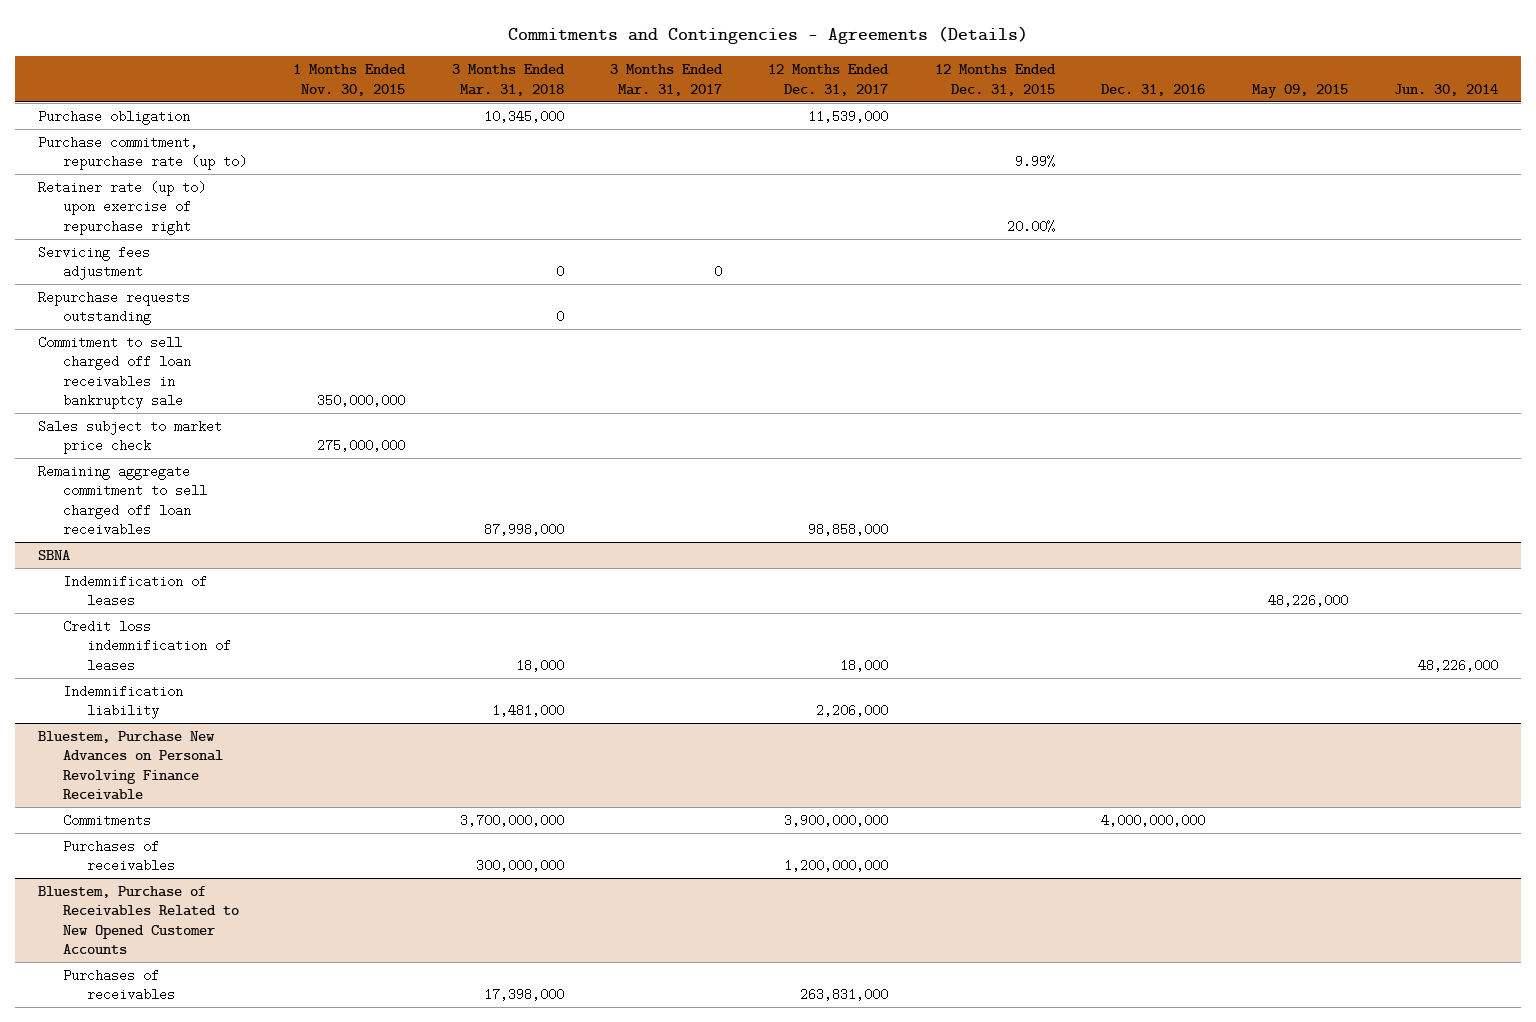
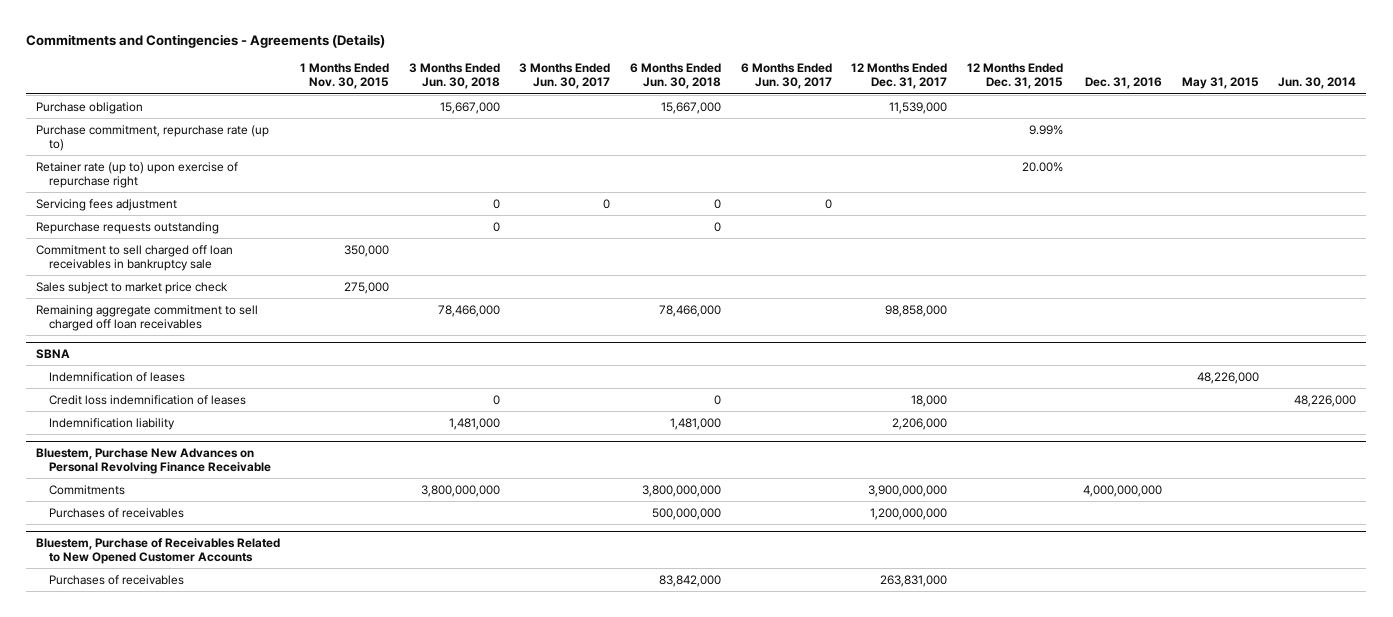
- | 1 Months Ended Nov. 30, 2015 | 3 Months Ended Mar. 31, 2018 | 3 Months Ended Mar. 31, 2017 | 12 Months Ended Dec. 31, 2017 | 12 Months Ended Dec. 31, 2015 | Dec. 31, 2016 | May 09, 2015 | Jun. 30, 2014
+ | 1 Months Ended Nov. 30, 2015 | 3 Months Ended Jun. 30, 2018 | 3 Months Ended Jun. 30, 2017 | 6 Months Ended Jun. 30, 2018 | 6 Months Ended Jun. 30, 2017 | 12 Months Ended Dec. 31, 2017 | 12 Months Ended Dec. 31, 2015 | Dec. 31, 2016 | May 31, 2015 | Jun. 30, 2014
- Commitment to sell charged off loan receivables in bankruptcy sale | 350,000,000 | | | | | | |
- Sales subject to market price check | 275,000,000 | | | | | | |
+ Commitment to sell charged off loan receivables in bankruptcy sale | 350,000 | | | | | | | | |
+ Sales subject to market price check | 275,000 | | | | | | | | |

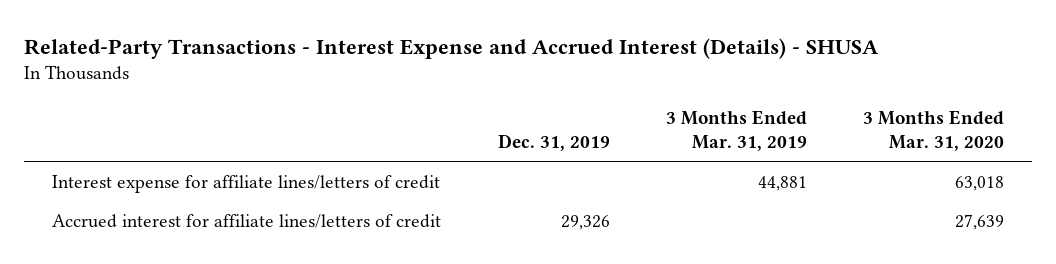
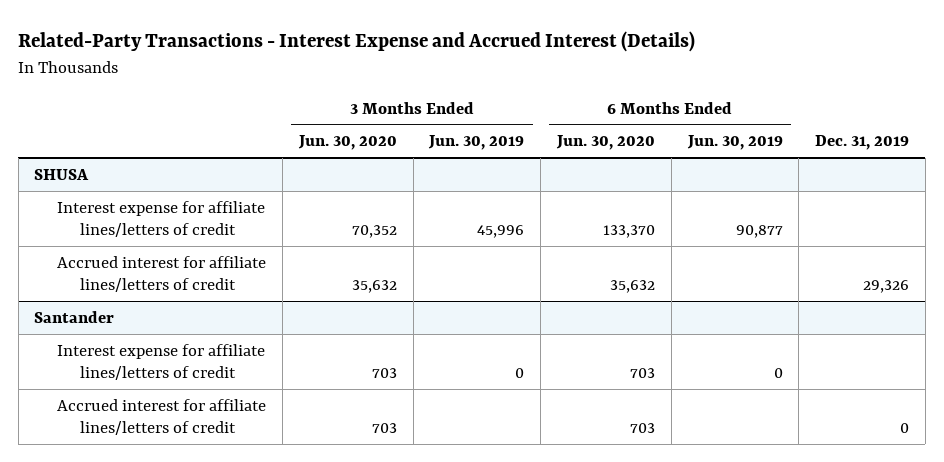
- Related-Party Transactions - Interest Expense and Accrued Interest (Details) - SHUSA
+ Related-Party Transactions - Interest Expense and Accrued Interest (Details)
- | Dec. 31, 2019 | 3 Months Ended Mar. 31, 2019 | 3 Months Ended Mar. 31, 2020
+ | 3 Months Ended Jun. 30, 2020 | 3 Months Ended Jun. 30, 2019 | 6 Months Ended Jun. 30, 2020 | 6 Months Ended Jun. 30, 2019 | Dec. 31, 2019
+ SHUSA
+ Santander
+ Interest expense for affiliate lines/letters of credit | 703 | 0 | 703 | 0 |
+ Accrued interest for affiliate lines/letters of credit | 703 | | 703 | | 0

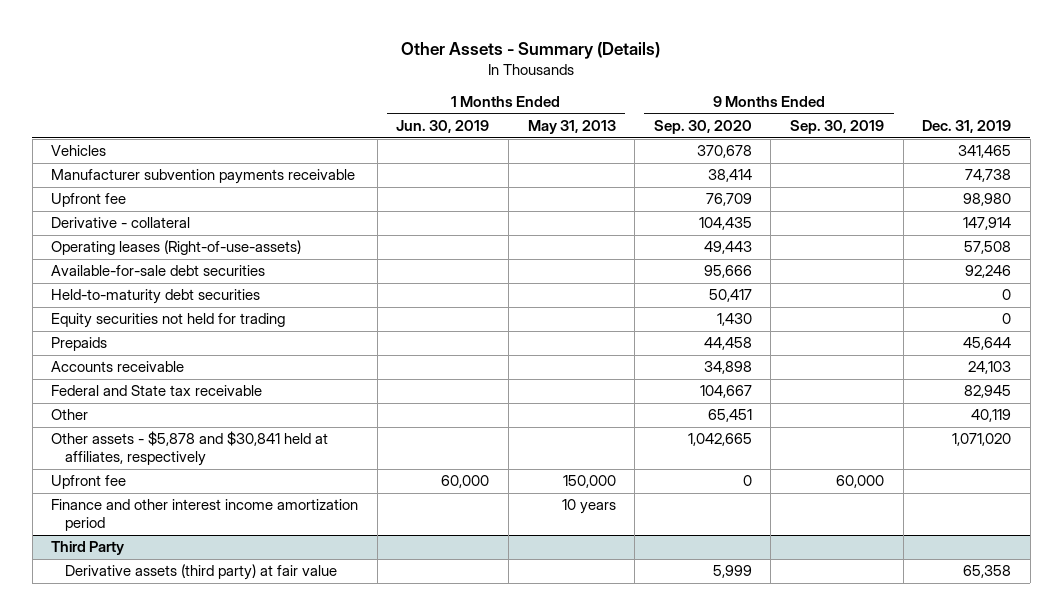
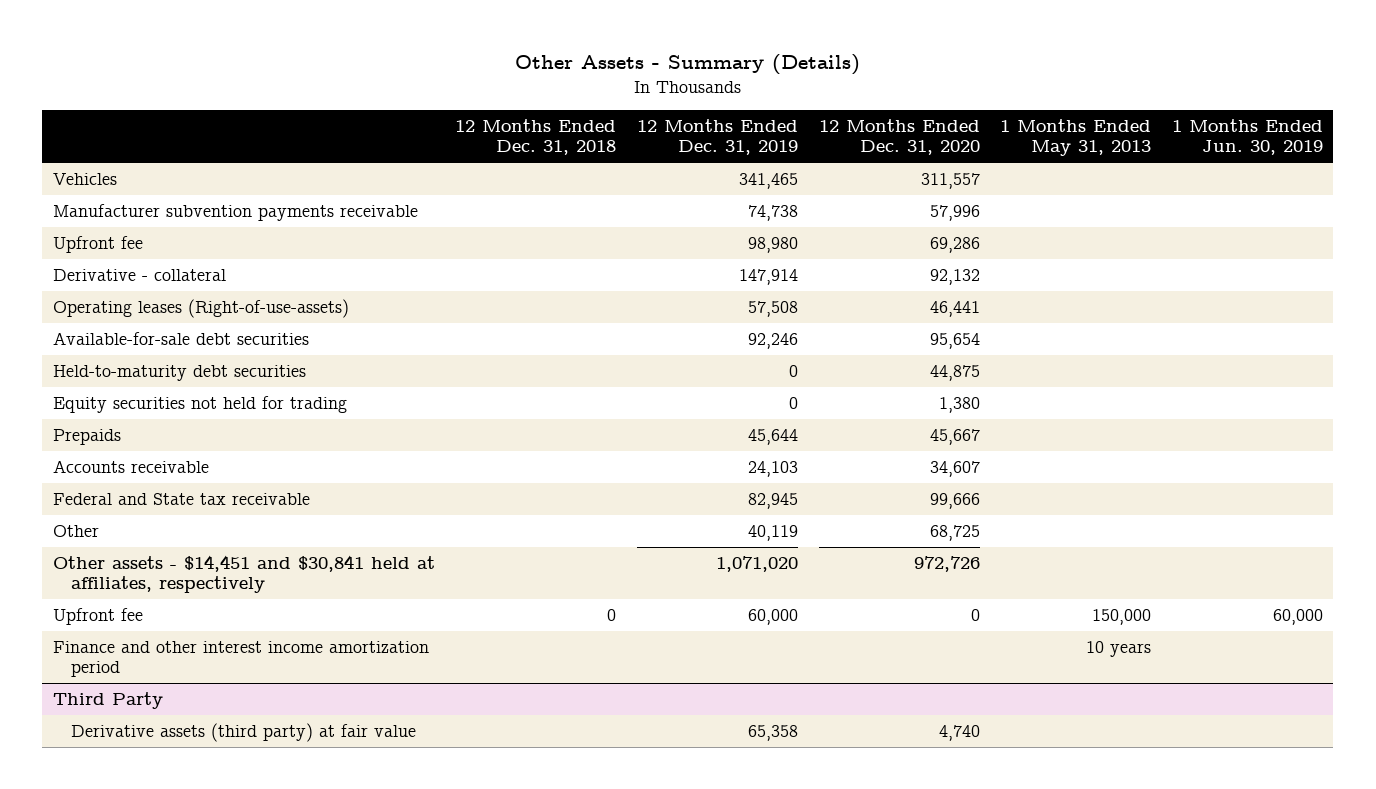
- | 1 Months Ended Jun. 30, 2019 | 1 Months Ended May 31, 2013 | 9 Months Ended Sep. 30, 2020 | 9 Months Ended Sep. 30, 2019 | Dec. 31, 2019
+ | 12 Months Ended Dec. 31, 2018 | 12 Months Ended Dec. 31, 2019 | 12 Months Ended Dec. 31, 2020 | 1 Months Ended May 31, 2013 | 1 Months Ended Jun. 30, 2019
- Other assets - $5,878 and $30,841 held at affiliates, respectively | | | 1,042,665 | | 1,071,020
+ Other assets - $14,451 and $30,841 held at affiliates, respectively | | 1,071,020 | 972,726 | |

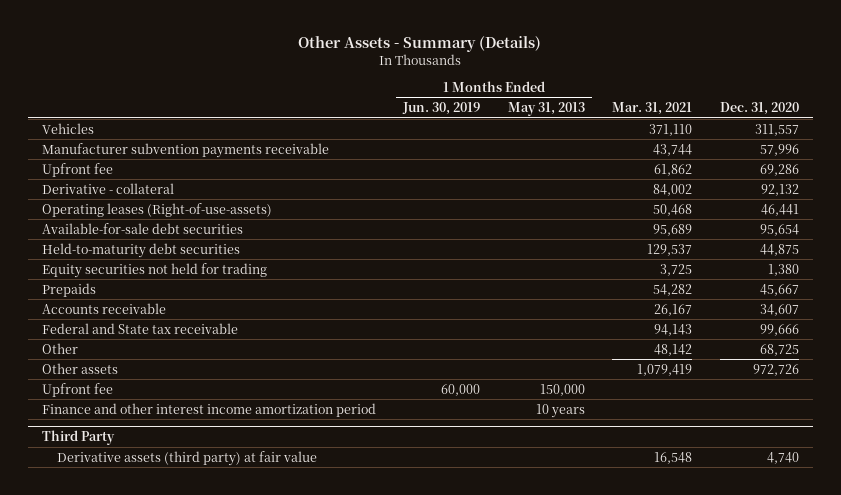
- | 12 Months Ended Dec. 31, 2018 | 12 Months Ended Dec. 31, 2019 | 12 Months Ended Dec. 31, 2020 | 1 Months Ended May 31, 2013 | 1 Months Ended Jun. 30, 2019
+ | 1 Months Ended Jun. 30, 2019 | 1 Months Ended May 31, 2013 | Mar. 31, 2021 | Dec. 31, 2020
- Other assets - $14,451 and $30,841 held at affiliates, respectively | | 1,071,020 | 972,726 | |
+ Other assets | | | 1,079,419 | 972,726

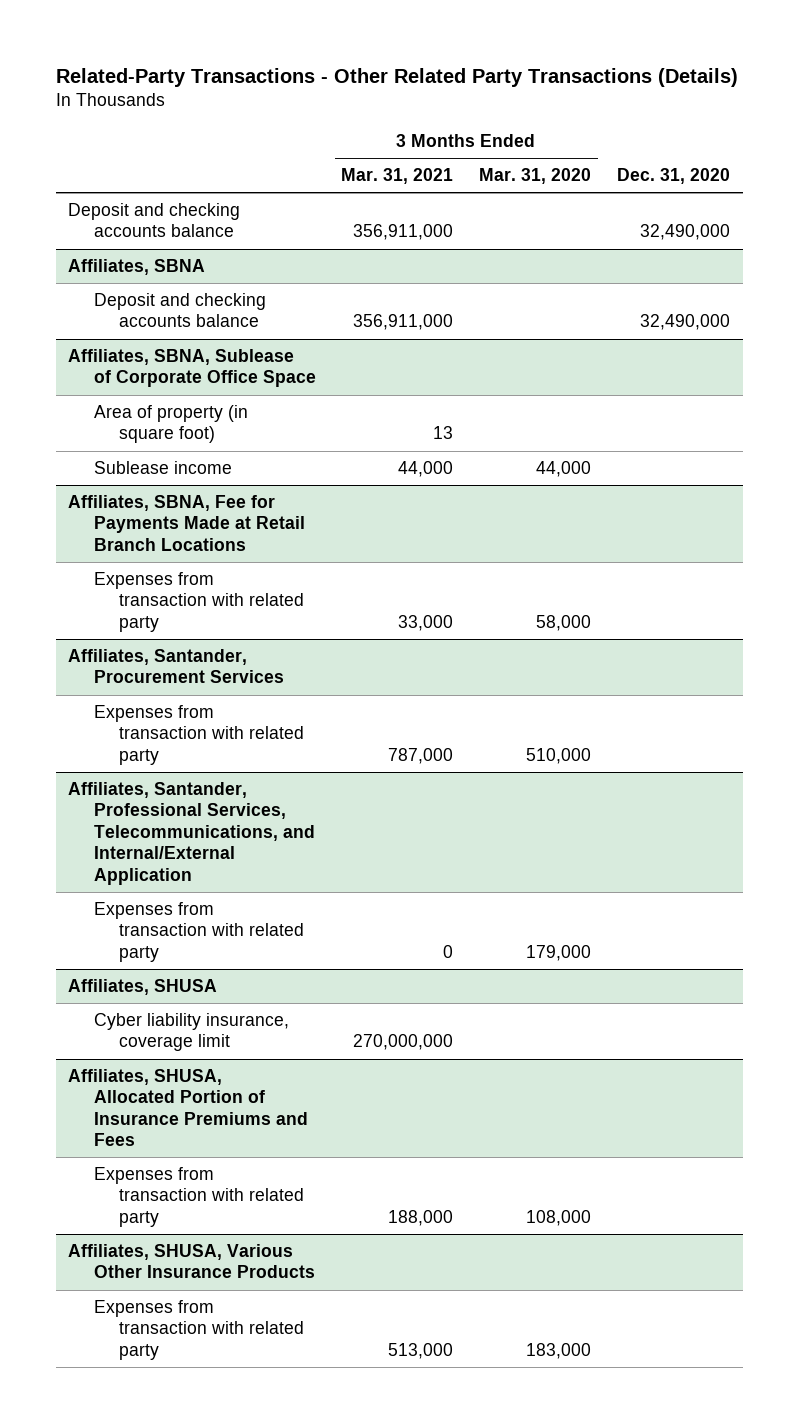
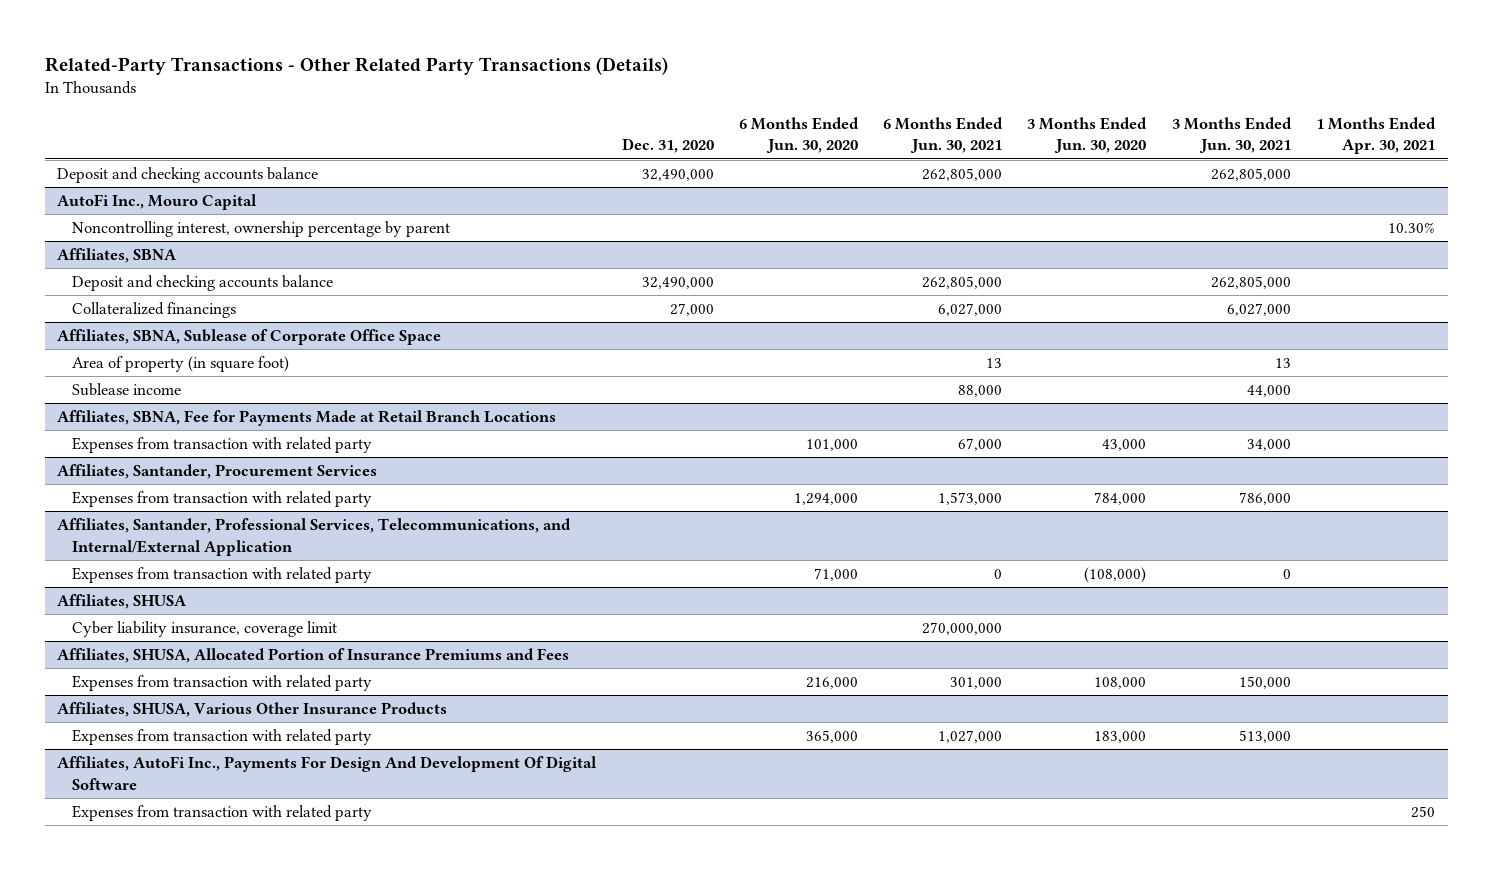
- | 3 Months Ended Mar. 31, 2021 | 3 Months Ended Mar. 31, 2020 | Dec. 31, 2020
+ | Dec. 31, 2020 | 6 Months Ended Jun. 30, 2020 | 6 Months Ended Jun. 30, 2021 | 3 Months Ended Jun. 30, 2020 | 3 Months Ended Jun. 30, 2021 | 1 Months Ended Apr. 30, 2021
+ AutoFi Inc., Mouro Capital
+ Noncontrolling interest, ownership percentage by parent | | | | | | 10.30%
@ Affiliates, SBNA
+ Collateralized financings | 27,000 | | 6,027,000 | | 6,027,000 |
+ Affiliates, AutoFi Inc., Payments For Design And Development Of Digital Software
+ Expenses from transaction with related party | | | | | | 250

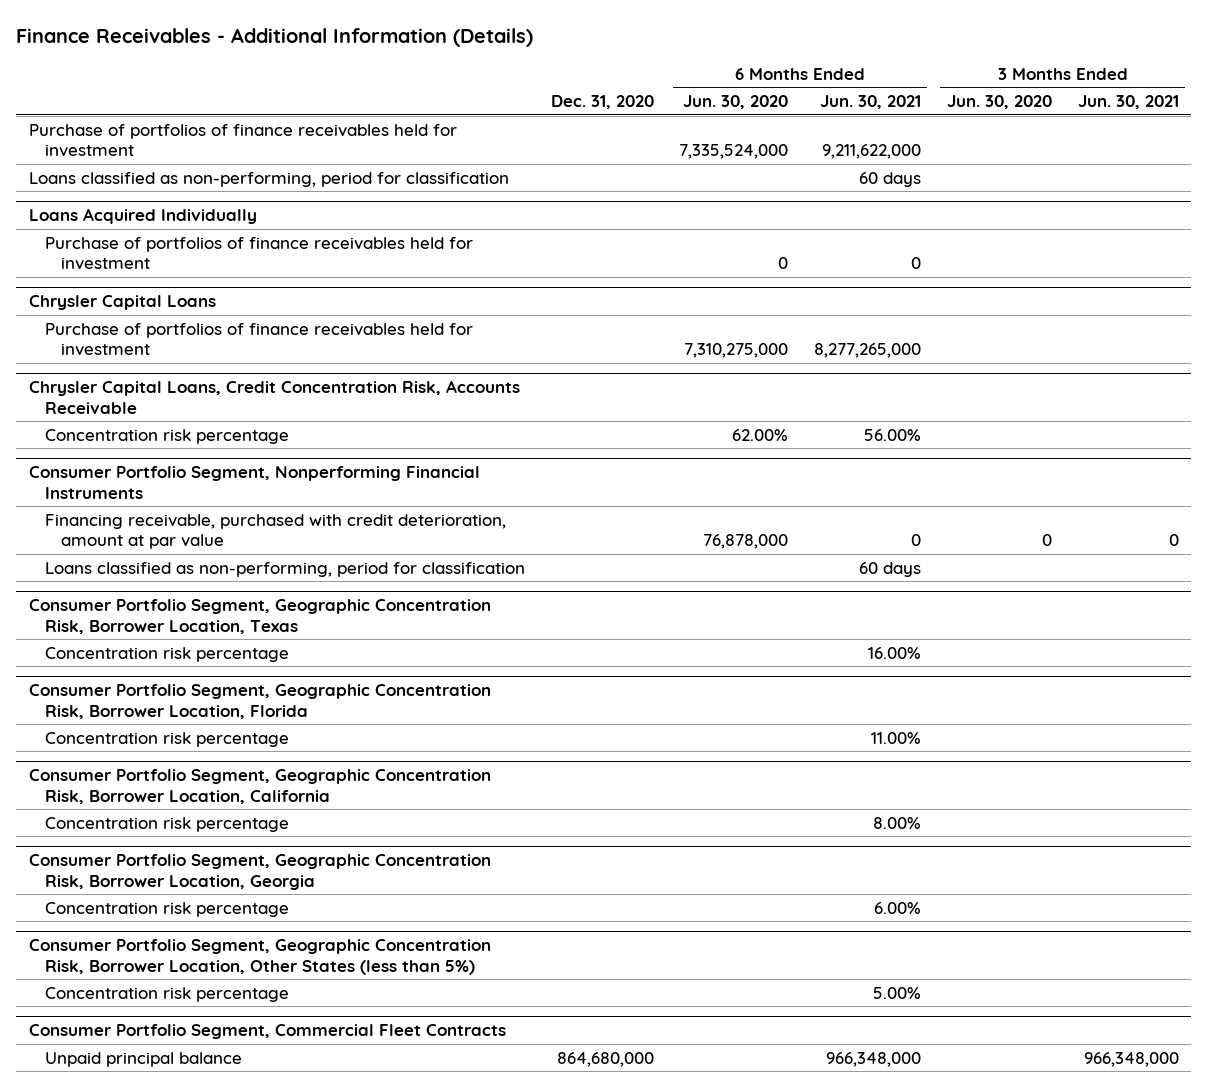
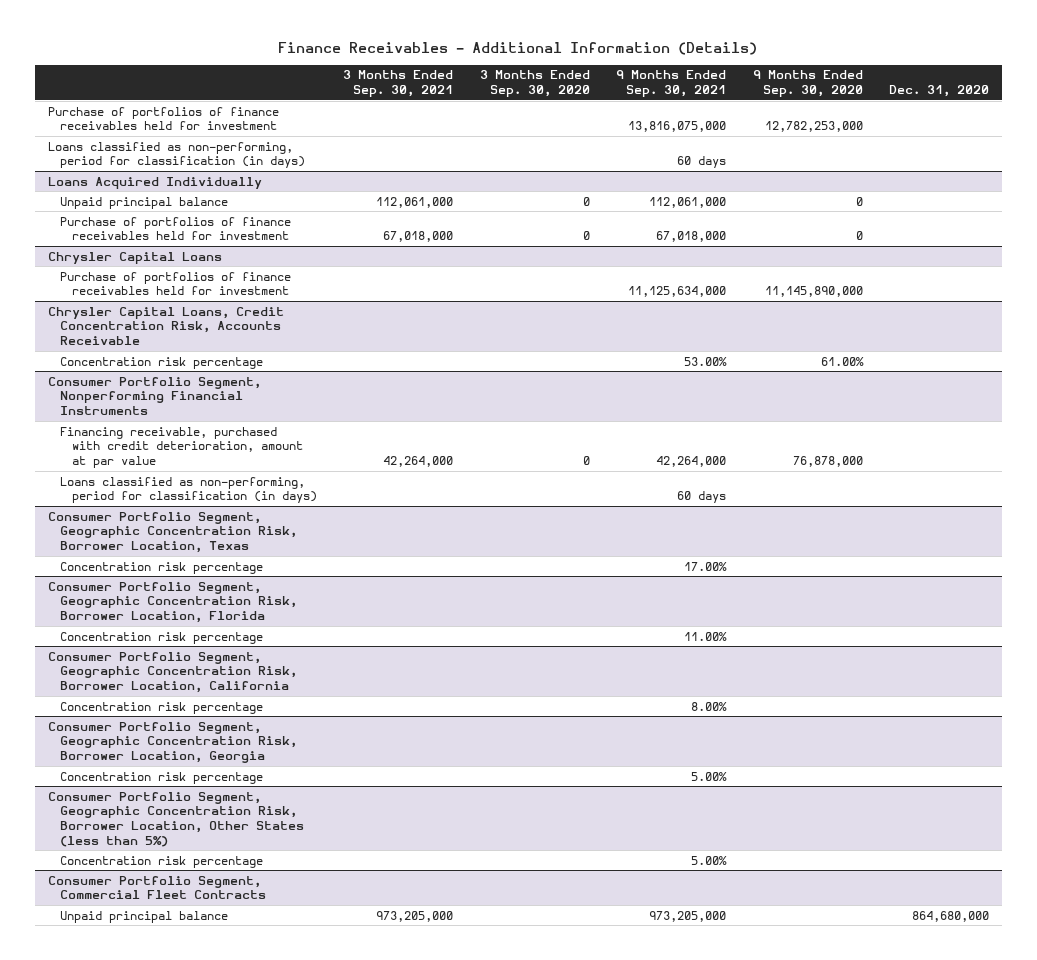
- | Dec. 31, 2020 | 6 Months Ended Jun. 30, 2020 | 6 Months Ended Jun. 30, 2021 | 3 Months Ended Jun. 30, 2020 | 3 Months Ended Jun. 30, 2021
+ | 3 Months Ended Sep. 30, 2021 | 3 Months Ended Sep. 30, 2020 | 9 Months Ended Sep. 30, 2021 | 9 Months Ended Sep. 30, 2020 | Dec. 31, 2020
- Loans classified as non-performing, period for classification | | | 60 days | |
+ Loans classified as non-performing, period for classification (in days) | | | 60 days | |
@ Loans Acquired Individually
+ Unpaid principal balance | 112,061,000 | 0 | 112,061,000 | 0 |
@ Consumer Portfolio Segment, Nonperforming Financial Instruments
- Loans classified as non-performing, period for classification | | | 60 days | |
+ Loans classified as non-performing, period for classification (in days) | | | 60 days | |

